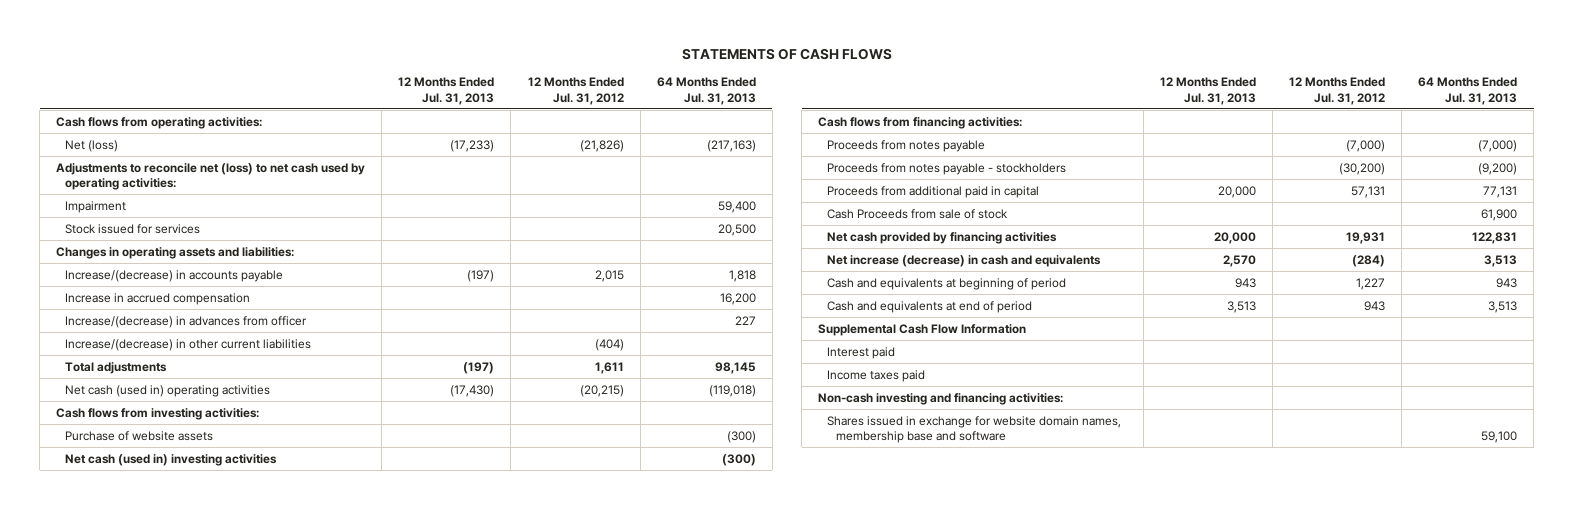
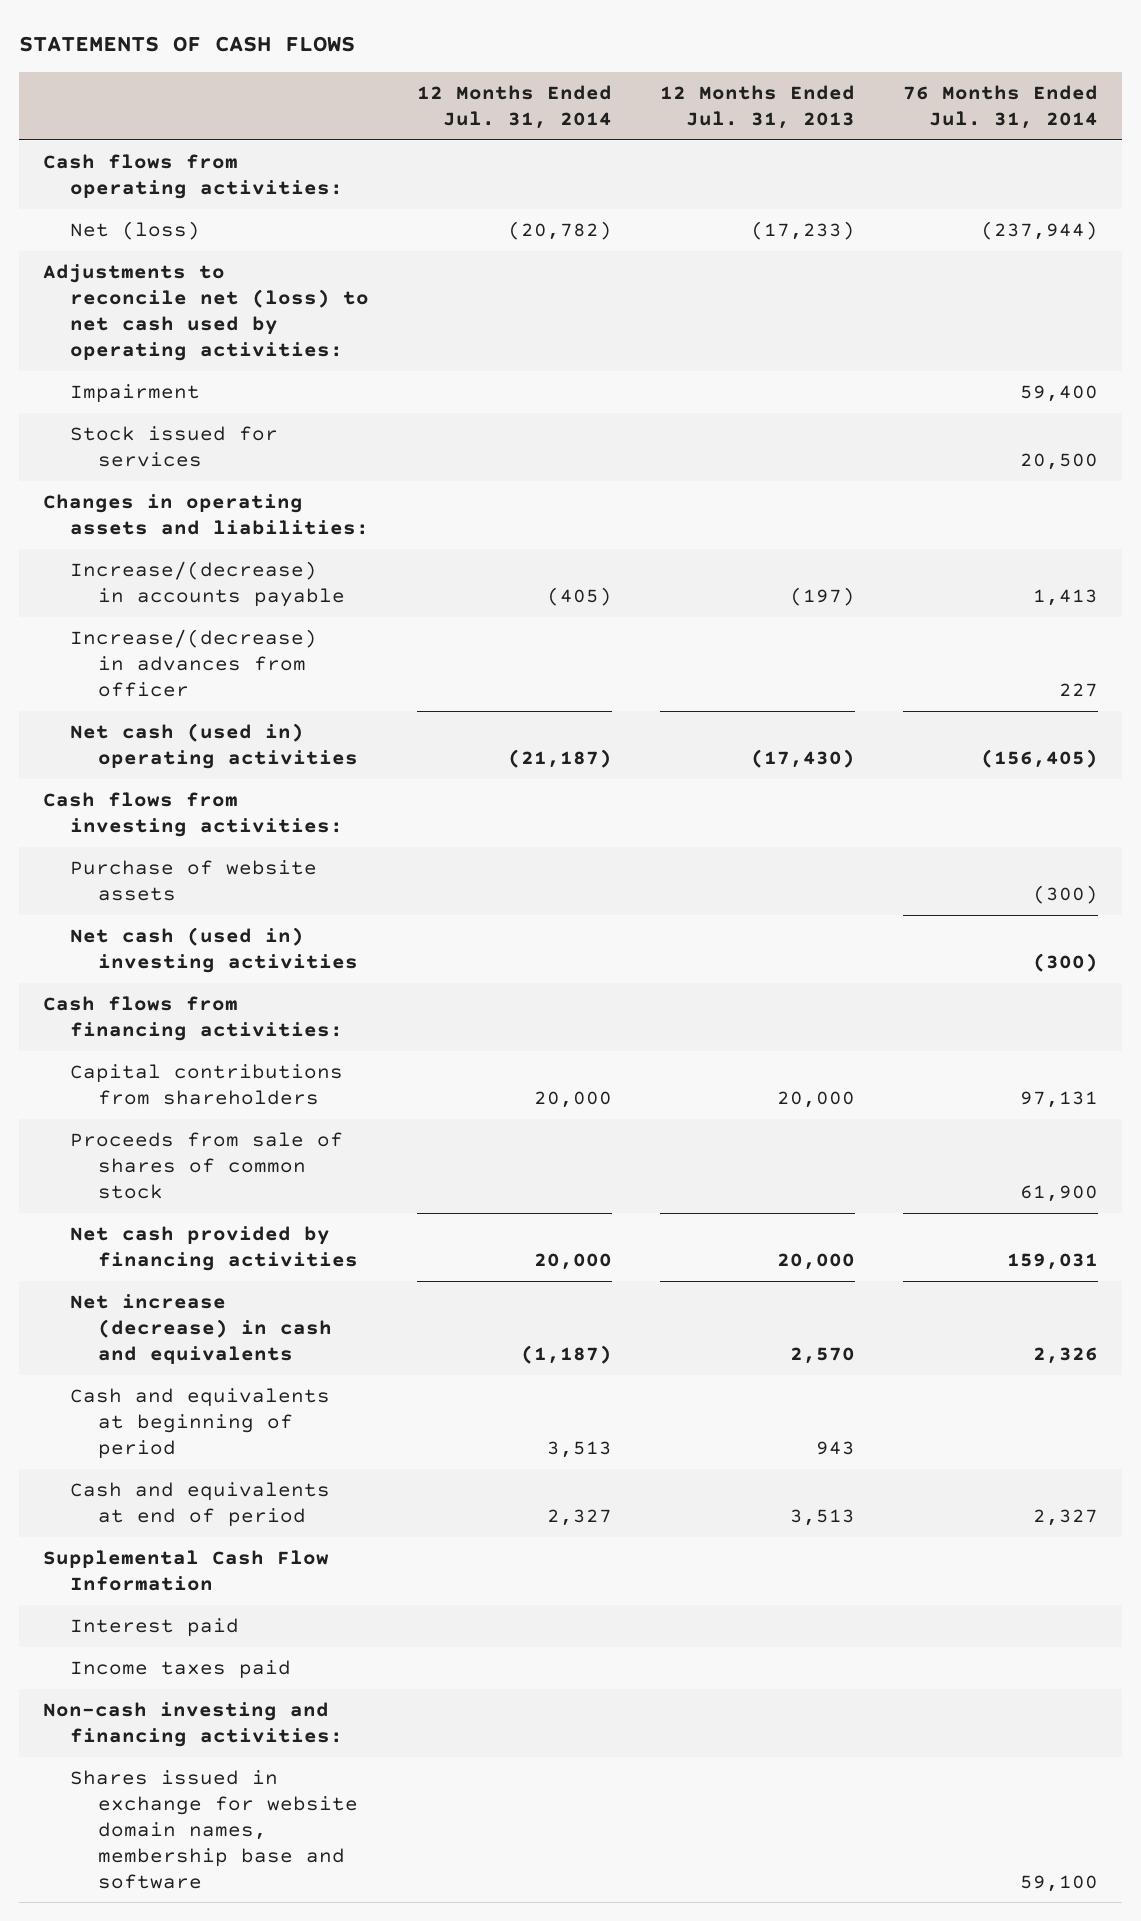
- | 12 Months Ended Jul. 31, 2013 | 12 Months Ended Jul. 31, 2012 | 64 Months Ended Jul. 31, 2013
+ | 12 Months Ended Jul. 31, 2014 | 12 Months Ended Jul. 31, 2013 | 76 Months Ended Jul. 31, 2014
- Increase in accrued compensation | | | 16,200
- Increase/(decrease) in other current liabilities | | (404) |
- Total adjustments | (197) | 1,611 | 98,145
- Proceeds from notes payable | | (7,000) | (7,000)
- Proceeds from notes payable - stockholders | | (30,200) | (9,200)
- Proceeds from additional paid in capital | 20,000 | 57,131 | 77,131
- Cash Proceeds from sale of stock | | | 61,900
+ Capital contributions from shareholders | 20,000 | 20,000 | 97,131
+ Proceeds from sale of shares of common stock | | | 61,900

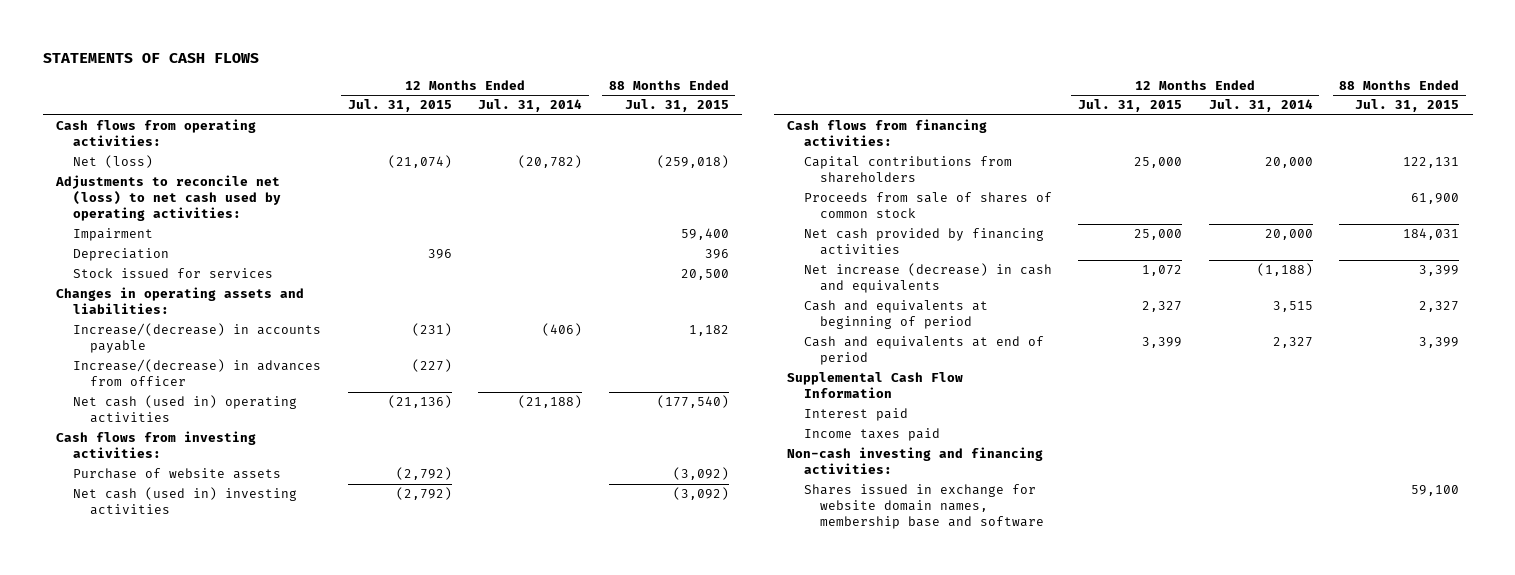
- | 12 Months Ended Jul. 31, 2014 | 12 Months Ended Jul. 31, 2013 | 76 Months Ended Jul. 31, 2014
+ | 12 Months Ended Jul. 31, 2015 | 12 Months Ended Jul. 31, 2014 | 88 Months Ended Jul. 31, 2015
+ Depreciation | 396 | | 396
- Increase/(decrease) in accounts payable | (405) | (197) | 1,413
+ Increase/(decrease) in accounts payable | (231) | (406) | 1,182
- Net cash (used in) operating activities | (21,187) | (17,430) | (156,405)
+ Net cash (used in) operating activities | (21,136) | (21,188) | (177,540)
- Net increase (decrease) in cash and equivalents | (1,187) | 2,570 | 2,326
- Cash and equivalents at beginning of period | 3,513 | 943 |
+ Net increase (decrease) in cash and equivalents | 1,072 | (1,188) | 3,399
+ Cash and equivalents at beginning of period | 2,327 | 3,515 | 2,327

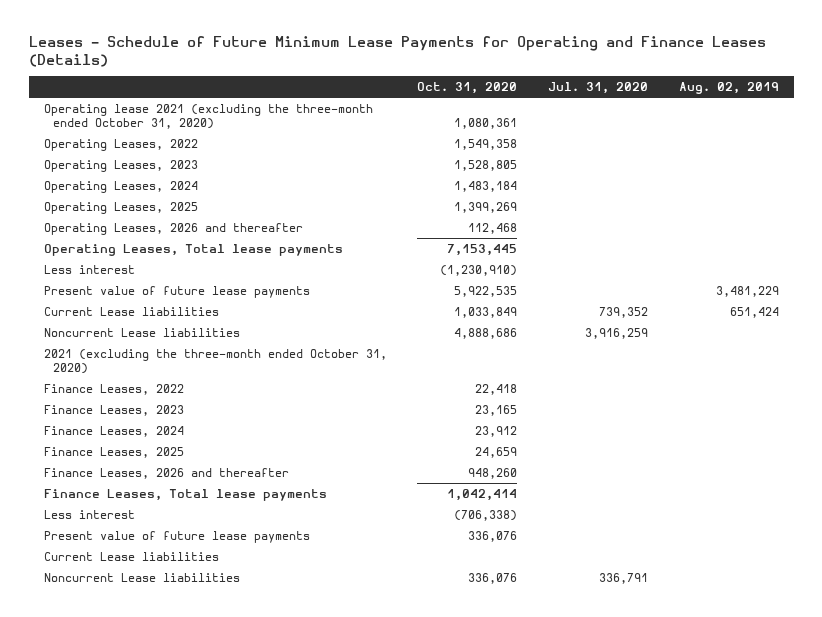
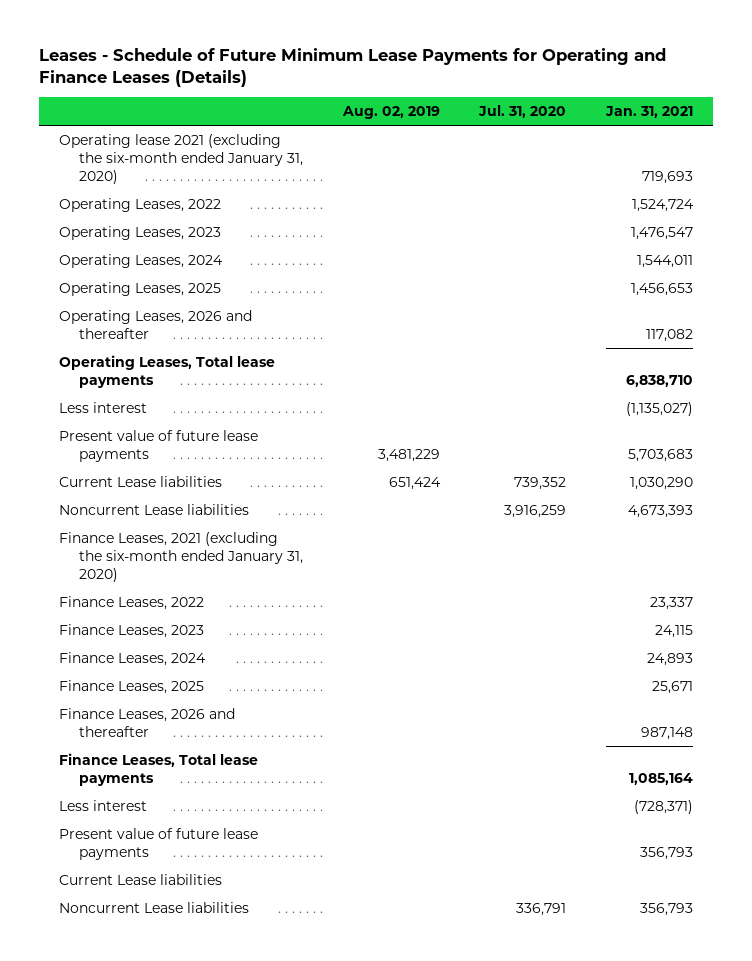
- | Oct. 31, 2020 | Jul. 31, 2020 | Aug. 02, 2019
+ | Aug. 02, 2019 | Jul. 31, 2020 | Jan. 31, 2021
- Operating lease 2021 (excluding the three-month ended October 31, 2020) | 1,080,361 | |
+ Operating lease 2021 (excluding the six-month ended January 31, 2020) | | | 719,693
- 2021 (excluding the three-month ended October 31, 2020)
+ Finance Leases, 2021 (excluding the six-month ended January 31, 2020)

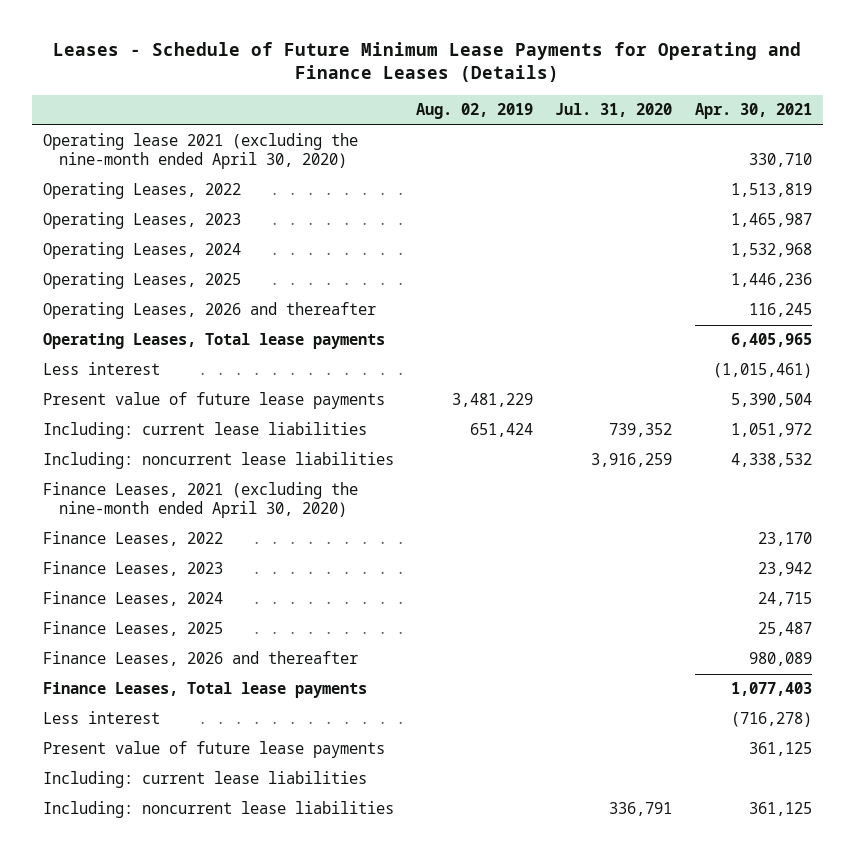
- | Aug. 02, 2019 | Jul. 31, 2020 | Jan. 31, 2021
+ | Aug. 02, 2019 | Jul. 31, 2020 | Apr. 30, 2021
- Operating lease 2021 (excluding the six-month ended January 31, 2020) | | | 719,693
+ Operating lease 2021 (excluding the nine-month ended April 30, 2020) | | | 330,710
- Current Lease liabilities | 651,424 | 739,352 | 1,030,290
- Noncurrent Lease liabilities | | 3,916,259 | 4,673,393
- Finance Leases, 2021 (excluding the six-month ended January 31, 2020)
+ Including: current lease liabilities | 651,424 | 739,352 | 1,051,972
+ Including: noncurrent lease liabilities | | 3,916,259 | 4,338,532
+ Finance Leases, 2021 (excluding the nine-month ended April 30, 2020)
- Current Lease liabilities
- Noncurrent Lease liabilities | | 336,791 | 356,793
+ Including: current lease liabilities
+ Including: noncurrent lease liabilities | | 336,791 | 361,125

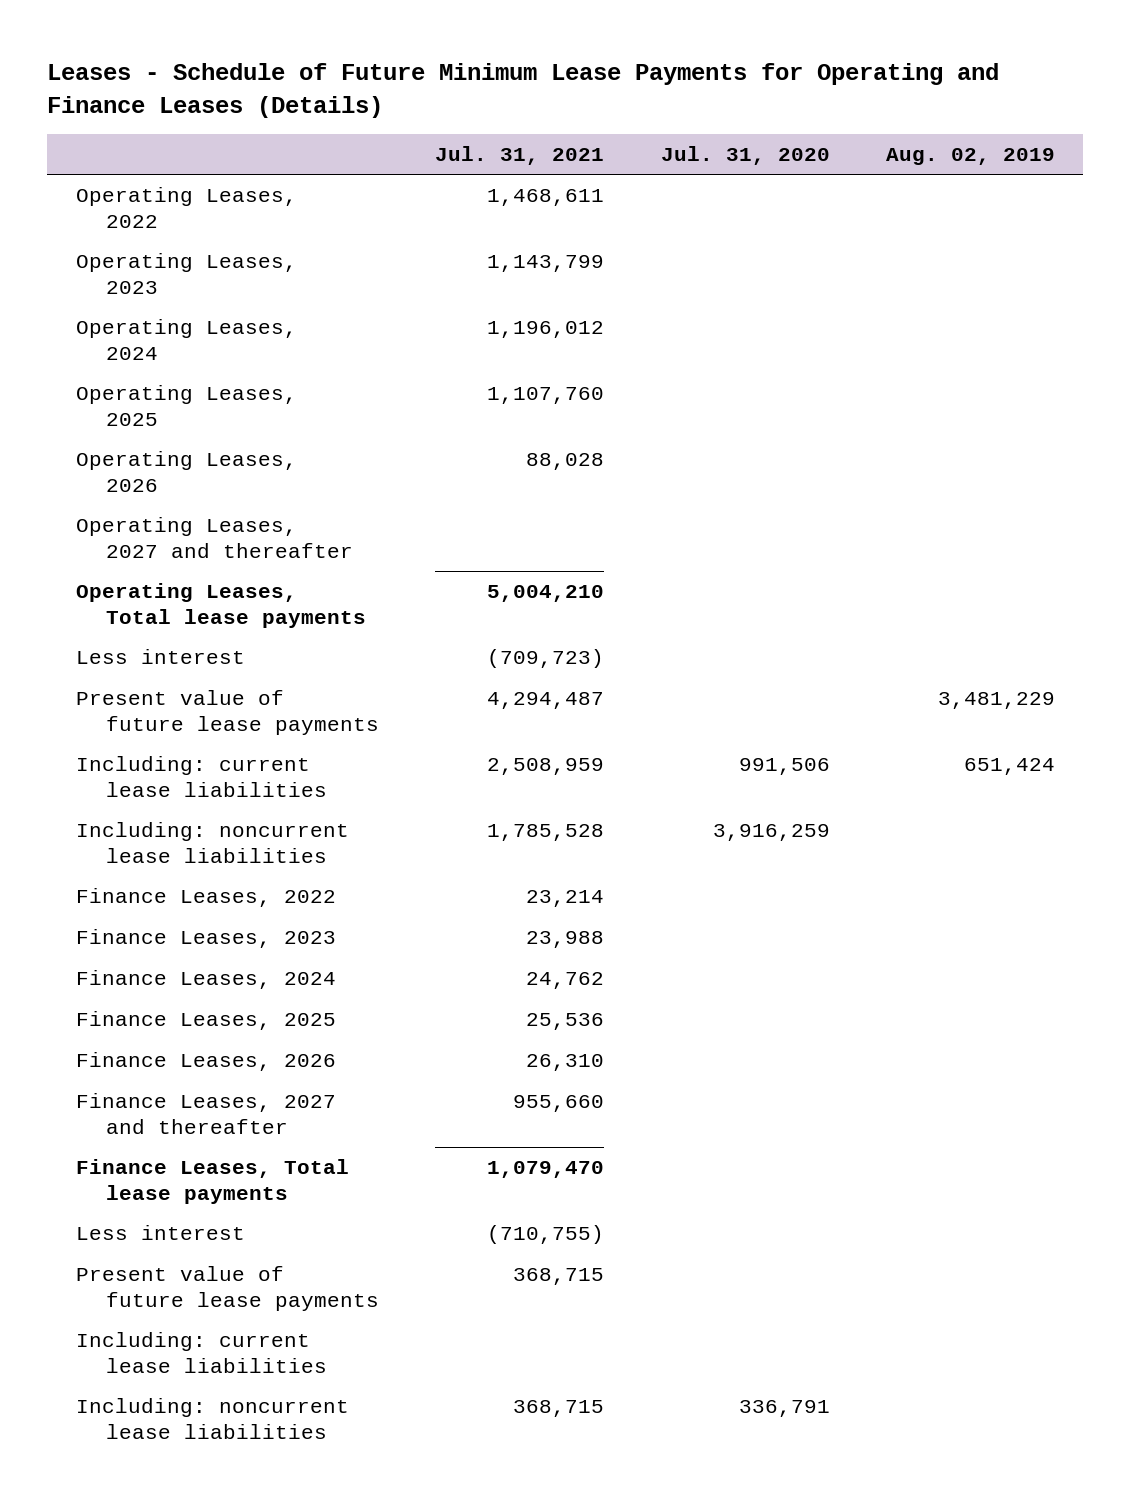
- | Aug. 02, 2019 | Jul. 31, 2020 | Apr. 30, 2021
+ | Jul. 31, 2021 | Jul. 31, 2020 | Aug. 02, 2019
- Operating lease 2021 (excluding the nine-month ended April 30, 2020) | | | 330,710
- Operating Leases, 2026 and thereafter | | | 116,245
+ Operating Leases, 2026 | 88,028 | |
+ Operating Leases, 2027 and thereafter
- Including: current lease liabilities | 651,424 | 739,352 | 1,051,972
+ Including: current lease liabilities | 2,508,959 | 991,506 | 651,424
- Finance Leases, 2021 (excluding the nine-month ended April 30, 2020)
- Finance Leases, 2026 and thereafter | | | 980,089
+ Finance Leases, 2026 | 26,310 | |
+ Finance Leases, 2027 and thereafter | 955,660 | |

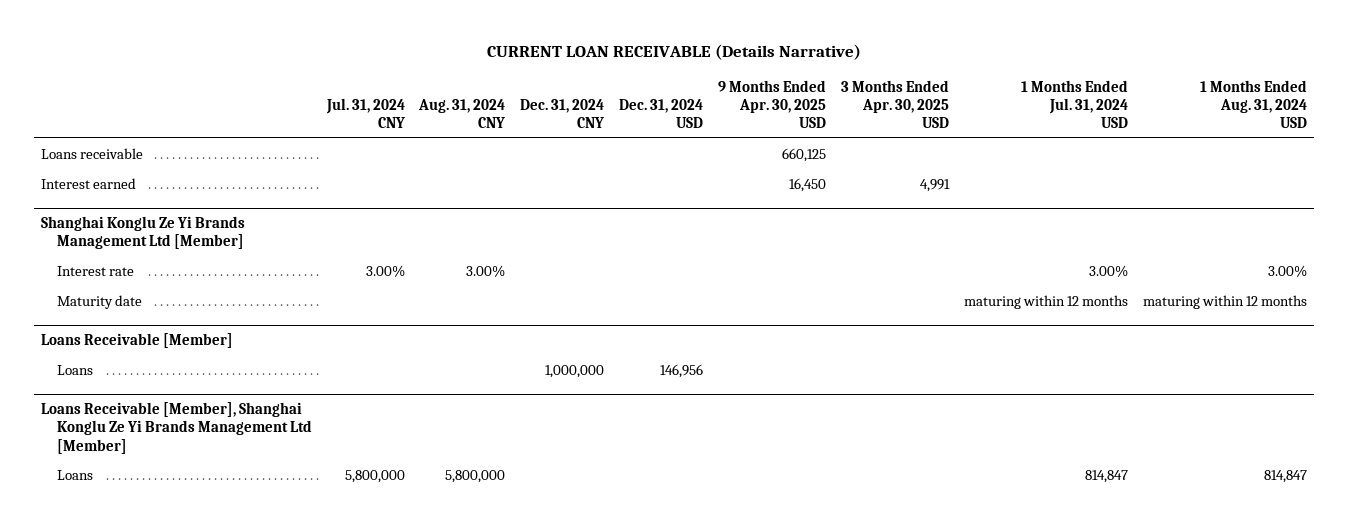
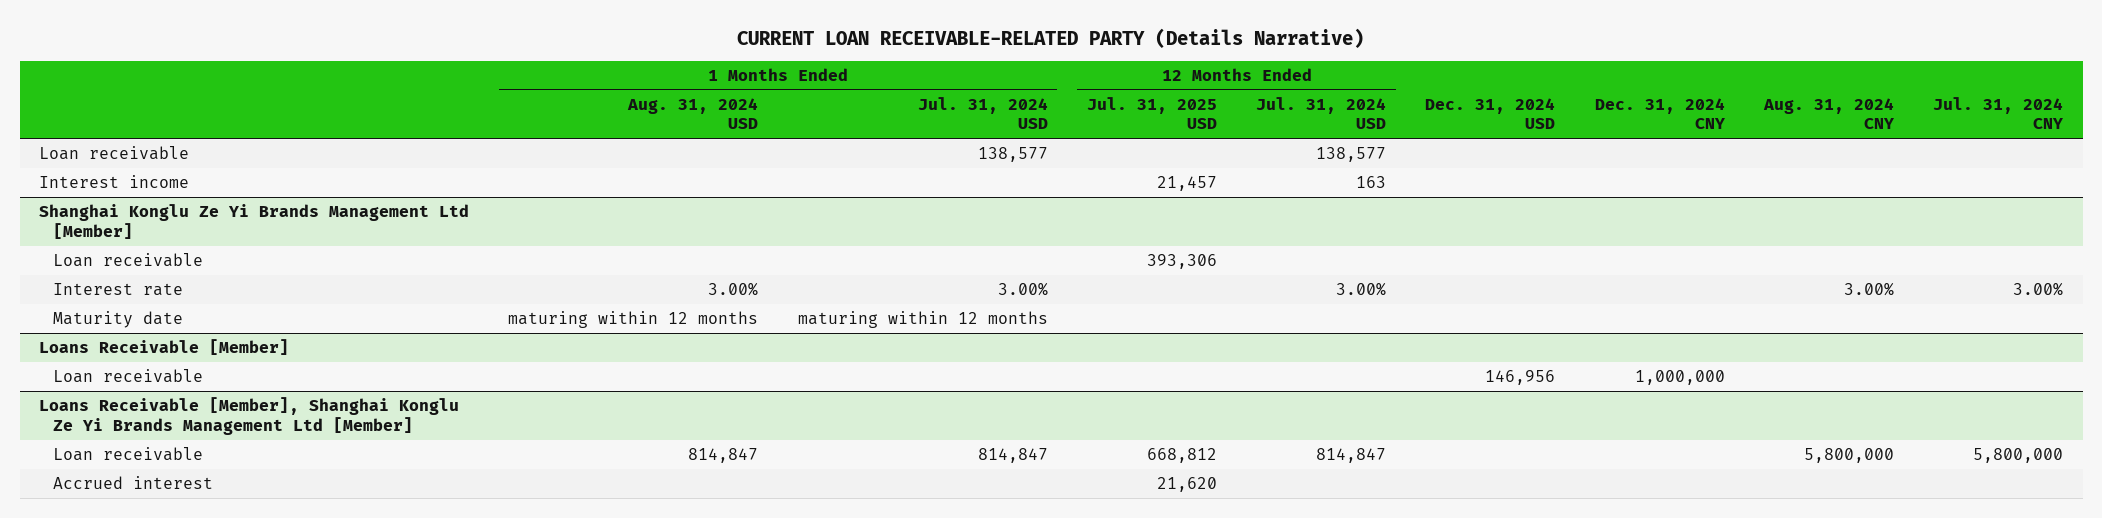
- CURRENT LOAN RECEIVABLE (Details Narrative)
+ CURRENT LOAN RECEIVABLE-RELATED PARTY (Details Narrative)
- | Jul. 31, 2024 CNY | Aug. 31, 2024 CNY | Dec. 31, 2024 CNY | Dec. 31, 2024 USD | 9 Months Ended Apr. 30, 2025 USD | 3 Months Ended Apr. 30, 2025 USD | 1 Months Ended Jul. 31, 2024 USD | 1 Months Ended Aug. 31, 2024 USD
+ | 1 Months Ended Aug. 31, 2024 USD | 1 Months Ended Jul. 31, 2024 USD | 12 Months Ended Jul. 31, 2025 USD | 12 Months Ended Jul. 31, 2024 USD | Dec. 31, 2024 USD | Dec. 31, 2024 CNY | Aug. 31, 2024 CNY | Jul. 31, 2024 CNY
- Loans receivable | | | | | 660,125 | | |
- Interest earned | | | | | 16,450 | 4,991 | |
+ Loan receivable | | 138,577 | | 138,577 | | | |
+ Interest income | | | 21,457 | 163 | | | |
@ Shanghai Konglu Ze Yi Brands Management Ltd [Member]
+ Loan receivable | | | 393,306 | | | | |
@ Loans Receivable [Member]
- Loans | | | 1,000,000 | 146,956 | | | |
+ Loan receivable | | | | | 146,956 | 1,000,000 | |
@ Loans Receivable [Member], Shanghai Konglu Ze Yi Brands Management Ltd [Member]
- Loans | 5,800,000 | 5,800,000 | | | | | 814,847 | 814,847
+ Loan receivable | 814,847 | 814,847 | 668,812 | 814,847 | | | 5,800,000 | 5,800,000
+ Accrued interest | | | 21,620 | | | | |

